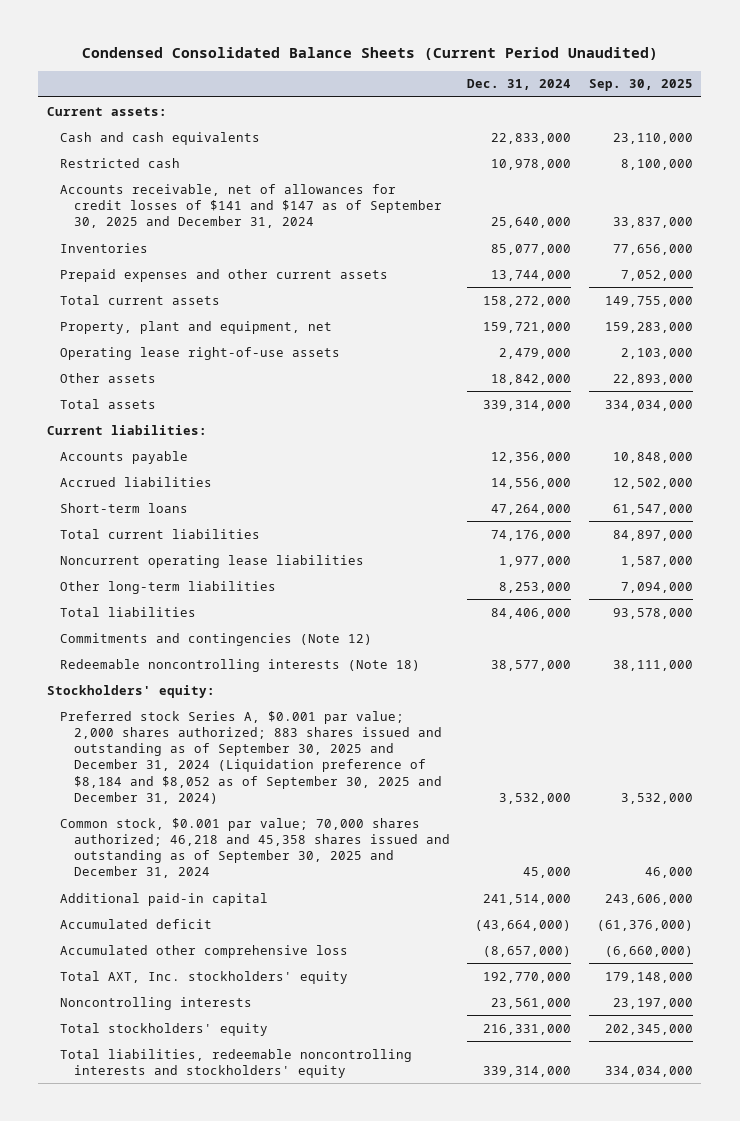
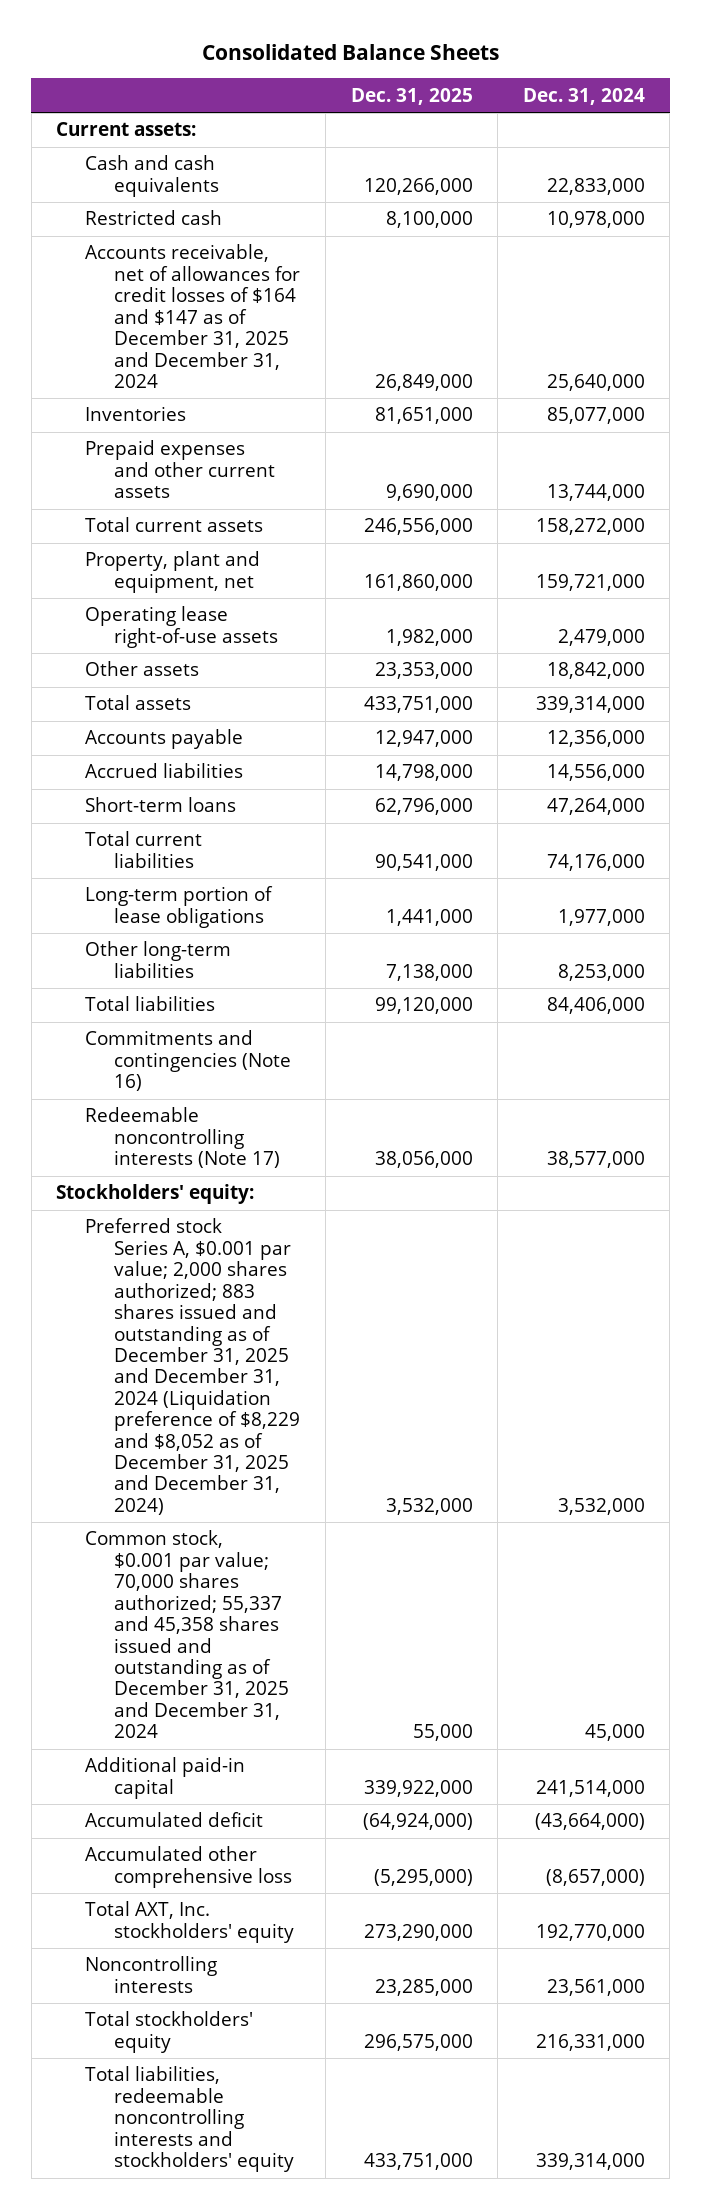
- Condensed Consolidated Balance Sheets (Current Period Unaudited)
+ Consolidated Balance Sheets
- | Dec. 31, 2024 | Sep. 30, 2025
+ | Dec. 31, 2025 | Dec. 31, 2024
- Accounts receivable, net of allowances for credit losses of $141 and $147 as of September 30, 2025 and December 31, 2024 | 25,640,000 | 33,837,000
+ Accounts receivable, net of allowances for credit losses of $164 and $147 as of December 31, 2025 and December 31, 2024 | 26,849,000 | 25,640,000
- Current liabilities:
- Noncurrent operating lease liabilities | 1,977,000 | 1,587,000
+ Long-term portion of lease obligations | 1,441,000 | 1,977,000
- Commitments and contingencies (Note 12)
- Redeemable noncontrolling interests (Note 18) | 38,577,000 | 38,111,000
+ Commitments and contingencies (Note 16)
+ Redeemable noncontrolling interests (Note 17) | 38,056,000 | 38,577,000
- Preferred stock Series A, $0.001 par value; 2,000 shares authorized; 883 shares issued and outstanding as of September 30, 2025 and December 31, 2024 (Liquidation preference of $8,184 and $8,052 as of September 30, 2025 and December 31, 2024) | 3,532,000 | 3,532,000
- Common stock, $0.001 par value; 70,000 shares authorized; 46,218 and 45,358 shares issued and outstanding as of September 30, 2025 and December 31, 2024 | 45,000 | 46,000
+ Preferred stock Series A, $0.001 par value; 2,000 shares authorized; 883 shares issued and outstanding as of December 31, 2025 and December 31, 2024 (Liquidation preference of $8,229 and $8,052 as of December 31, 2025 and December 31, 2024) | 3,532,000 | 3,532,000
+ Common stock, $0.001 par value; 70,000 shares authorized; 55,337 and 45,358 shares issued and outstanding as of December 31, 2025 and December 31, 2024 | 55,000 | 45,000

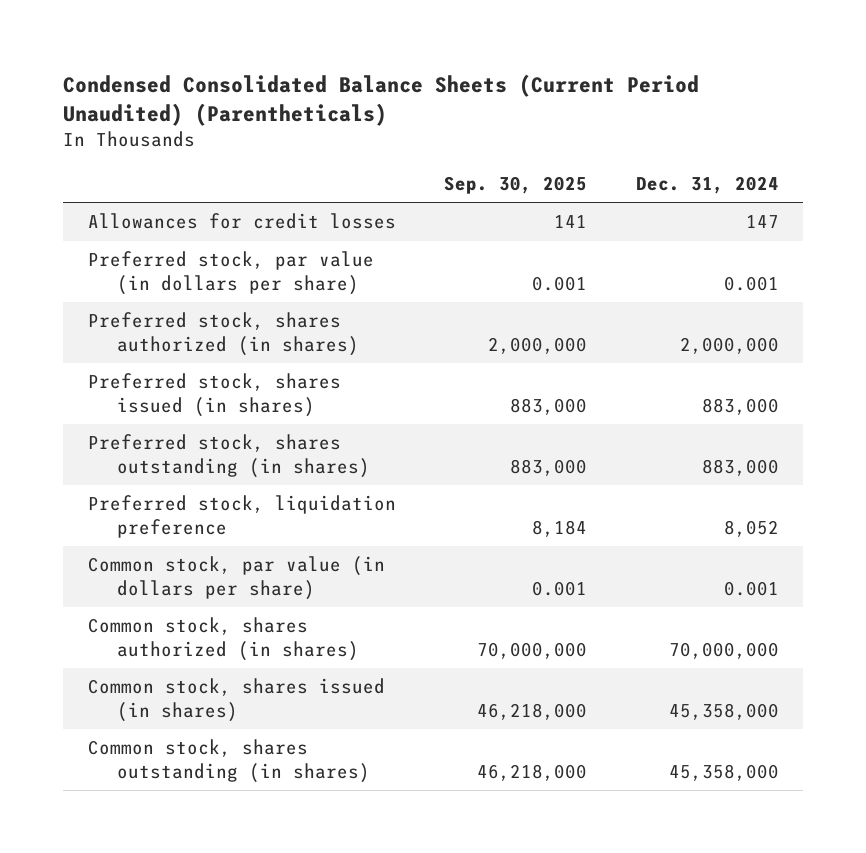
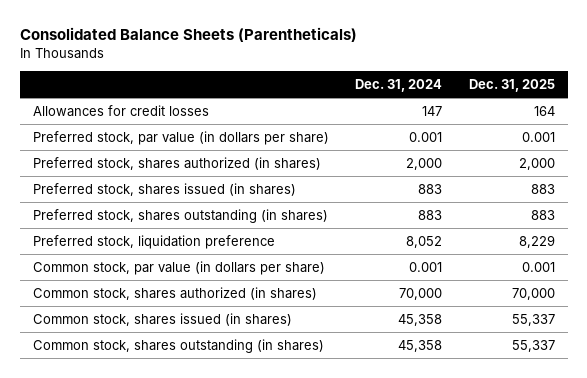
- Condensed Consolidated Balance Sheets (Current Period Unaudited) (Parentheticals)
+ Consolidated Balance Sheets (Parentheticals)
- | Sep. 30, 2025 | Dec. 31, 2024
+ | Dec. 31, 2024 | Dec. 31, 2025
- Preferred stock, shares authorized (in shares) | 2,000,000 | 2,000,000
- Preferred stock, shares issued (in shares) | 883,000 | 883,000
- Preferred stock, shares outstanding (in shares) | 883,000 | 883,000
+ Preferred stock, shares authorized (in shares) | 2,000 | 2,000
+ Preferred stock, shares issued (in shares) | 883 | 883
+ Preferred stock, shares outstanding (in shares) | 883 | 883
- Common stock, shares authorized (in shares) | 70,000,000 | 70,000,000
- Common stock, shares issued (in shares) | 46,218,000 | 45,358,000
- Common stock, shares outstanding (in shares) | 46,218,000 | 45,358,000
+ Common stock, shares authorized (in shares) | 70,000 | 70,000
+ Common stock, shares issued (in shares) | 45,358 | 55,337
+ Common stock, shares outstanding (in shares) | 45,358 | 55,337

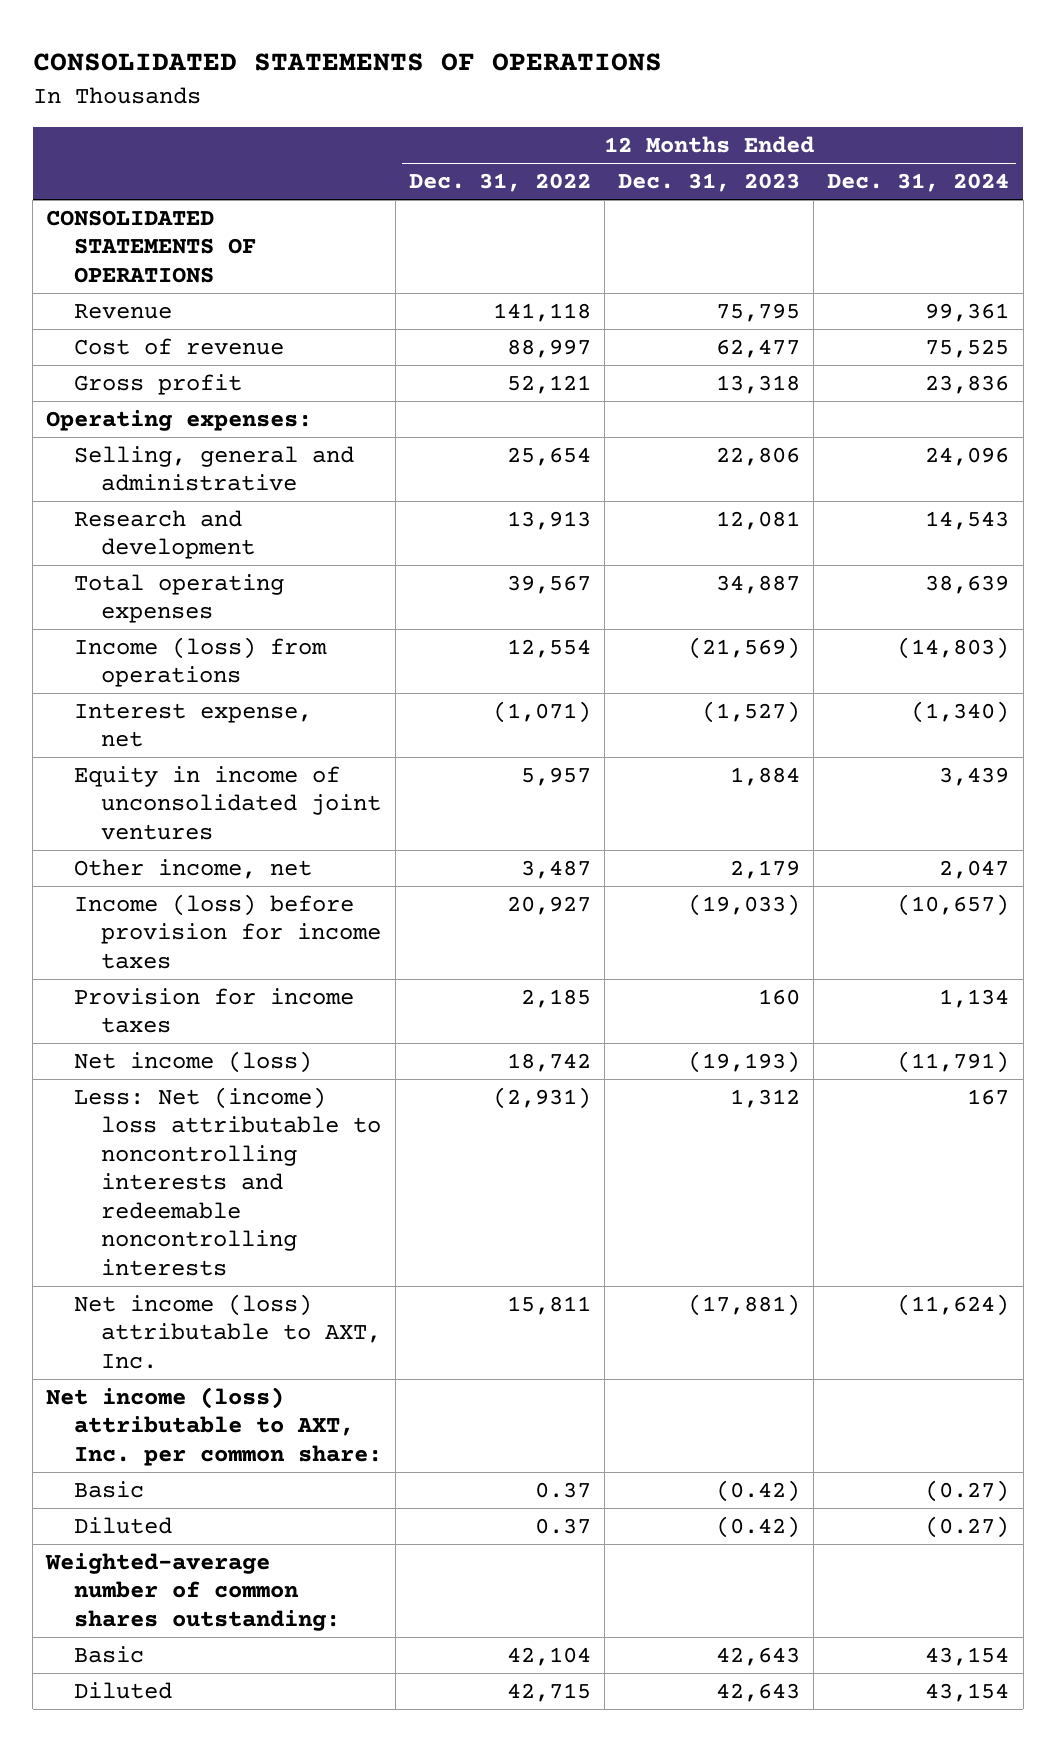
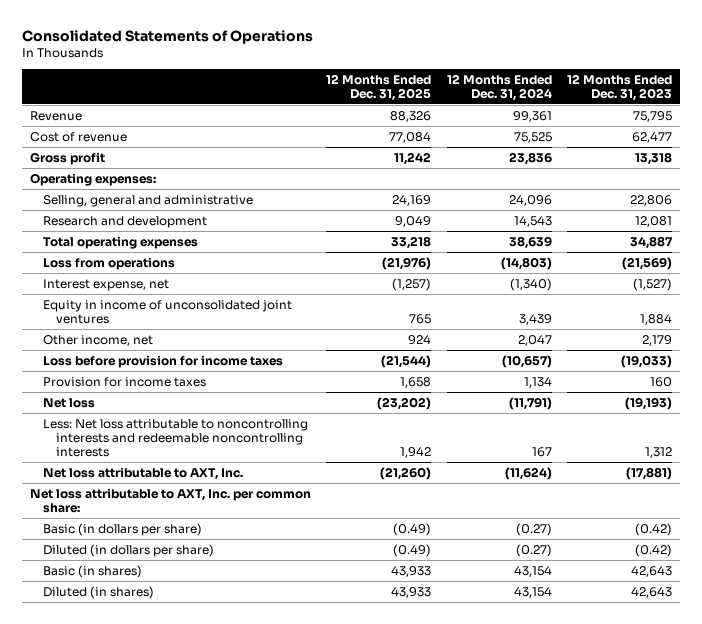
- CONSOLIDATED STATEMENTS OF OPERATIONS
+ Consolidated Statements of Operations
- | 12 Months Ended Dec. 31, 2022 | 12 Months Ended Dec. 31, 2023 | 12 Months Ended Dec. 31, 2024
+ | 12 Months Ended Dec. 31, 2025 | 12 Months Ended Dec. 31, 2024 | 12 Months Ended Dec. 31, 2023
- CONSOLIDATED STATEMENTS OF OPERATIONS
- Income (loss) from operations | 12,554 | (21,569) | (14,803)
+ Loss from operations | (21,976) | (14,803) | (21,569)
- Income (loss) before provision for income taxes | 20,927 | (19,033) | (10,657)
+ Loss before provision for income taxes | (21,544) | (10,657) | (19,033)
- Net income (loss) | 18,742 | (19,193) | (11,791)
- Less: Net (income) loss attributable to noncontrolling interests and redeemable noncontrolling interests | (2,931) | 1,312 | 167
- Net income (loss) attributable to AXT, Inc. | 15,811 | (17,881) | (11,624)
- Net income (loss) attributable to AXT, Inc. per common share:
- Basic | 0.37 | (0.42) | (0.27)
- Diluted | 0.37 | (0.42) | (0.27)
- Weighted-average number of common shares outstanding:
- Basic | 42,104 | 42,643 | 43,154
- Diluted | 42,715 | 42,643 | 43,154
+ Net loss | (23,202) | (11,791) | (19,193)
+ Less: Net loss attributable to noncontrolling interests and redeemable noncontrolling interests | 1,942 | 167 | 1,312
+ Net loss attributable to AXT, Inc. | (21,260) | (11,624) | (17,881)
+ Net loss attributable to AXT, Inc. per common share:
+ Basic (in dollars per share) | (0.49) | (0.27) | (0.42)
+ Diluted (in dollars per share) | (0.49) | (0.27) | (0.42)
+ Basic (in shares) | 43,933 | 43,154 | 42,643
+ Diluted (in shares) | 43,933 | 43,154 | 42,643

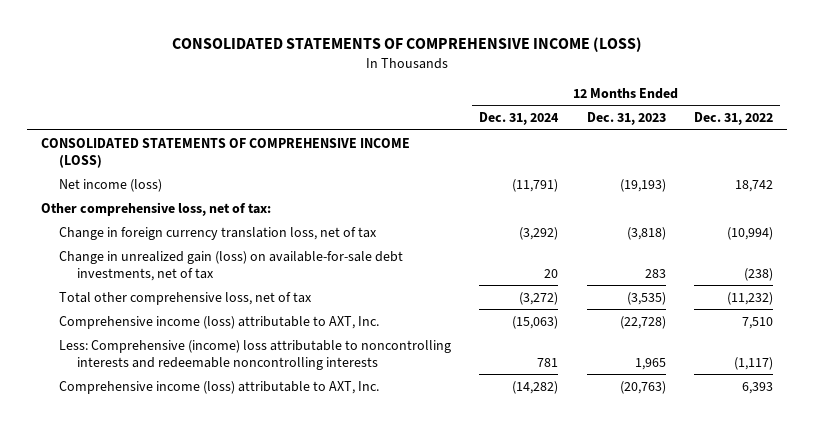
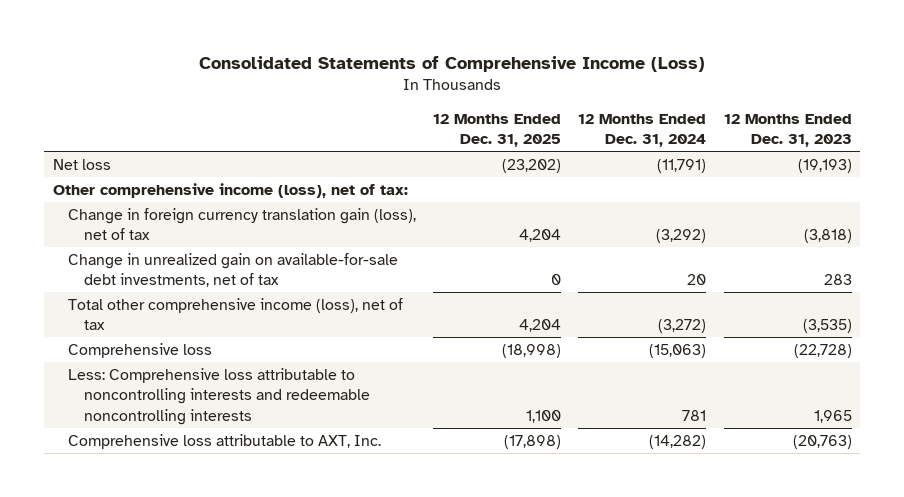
- CONSOLIDATED STATEMENTS OF COMPREHENSIVE INCOME (LOSS)
+ Consolidated Statements of Comprehensive Income (Loss)
- | 12 Months Ended Dec. 31, 2024 | 12 Months Ended Dec. 31, 2023 | 12 Months Ended Dec. 31, 2022
+ | 12 Months Ended Dec. 31, 2025 | 12 Months Ended Dec. 31, 2024 | 12 Months Ended Dec. 31, 2023
- CONSOLIDATED STATEMENTS OF COMPREHENSIVE INCOME (LOSS)
- Net income (loss) | (11,791) | (19,193) | 18,742
- Other comprehensive loss, net of tax:
- Change in foreign currency translation loss, net of tax | (3,292) | (3,818) | (10,994)
- Change in unrealized gain (loss) on available-for-sale debt investments, net of tax | 20 | 283 | (238)
- Total other comprehensive loss, net of tax | (3,272) | (3,535) | (11,232)
- Comprehensive income (loss) attributable to AXT, Inc. | (15,063) | (22,728) | 7,510
- Less: Comprehensive (income) loss attributable to noncontrolling interests and redeemable noncontrolling interests | 781 | 1,965 | (1,117)
- Comprehensive income (loss) attributable to AXT, Inc. | (14,282) | (20,763) | 6,393
+ Net loss | (23,202) | (11,791) | (19,193)
+ Other comprehensive income (loss), net of tax:
+ Change in foreign currency translation gain (loss), net of tax | 4,204 | (3,292) | (3,818)
+ Change in unrealized gain on available-for-sale debt investments, net of tax | 0 | 20 | 283
+ Total other comprehensive income (loss), net of tax | 4,204 | (3,272) | (3,535)
+ Comprehensive loss | (18,998) | (15,063) | (22,728)
+ Less: Comprehensive loss attributable to noncontrolling interests and redeemable noncontrolling interests | 1,100 | 781 | 1,965
+ Comprehensive loss attributable to AXT, Inc. | (17,898) | (14,282) | (20,763)

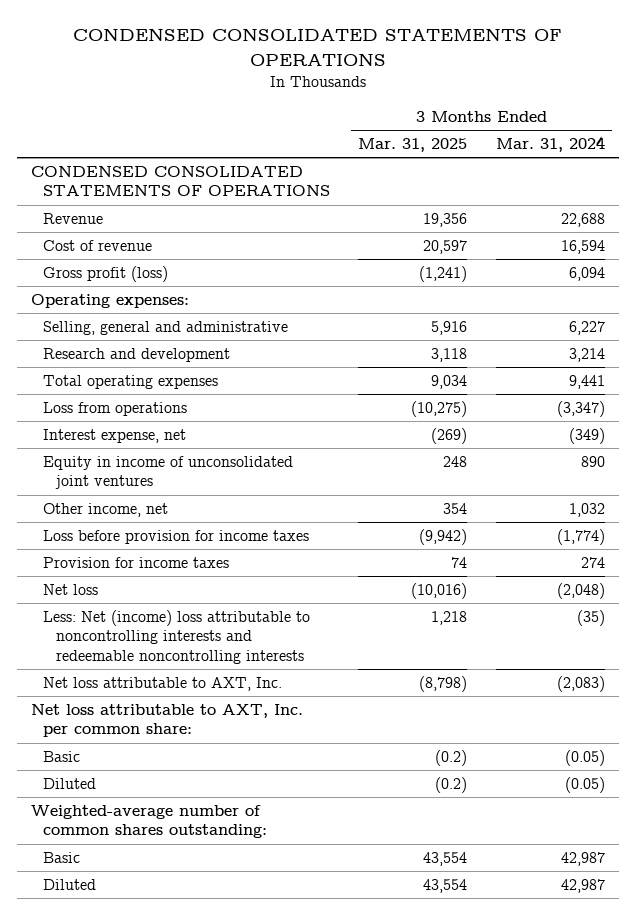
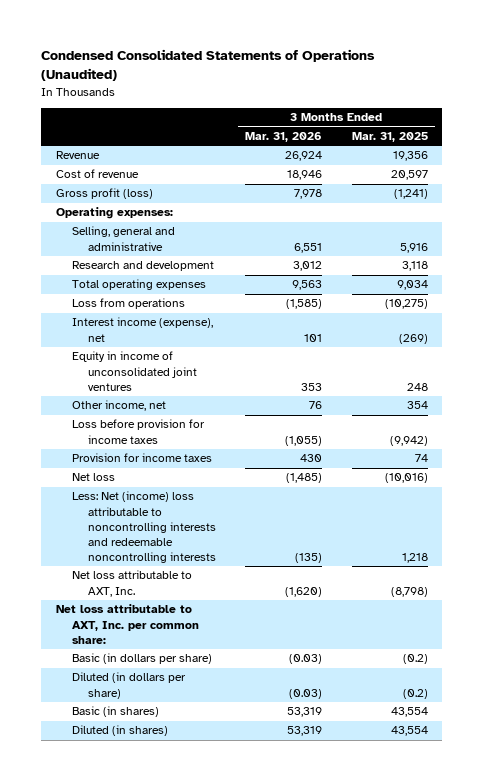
- CONDENSED CONSOLIDATED STATEMENTS OF OPERATIONS
+ Condensed Consolidated Statements of Operations (Unaudited)
- | 3 Months Ended Mar. 31, 2025 | 3 Months Ended Mar. 31, 2024
+ | 3 Months Ended Mar. 31, 2026 | 3 Months Ended Mar. 31, 2025
- CONDENSED CONSOLIDATED STATEMENTS OF OPERATIONS
- Interest expense, net | (269) | (349)
+ Interest income (expense), net | 101 | (269)
- Basic | (0.2) | (0.05)
- Diluted | (0.2) | (0.05)
- Weighted-average number of common shares outstanding:
- Basic | 43,554 | 42,987
- Diluted | 43,554 | 42,987
+ Basic (in dollars per share) | (0.03) | (0.2)
+ Diluted (in dollars per share) | (0.03) | (0.2)
+ Basic (in shares) | 53,319 | 43,554
+ Diluted (in shares) | 53,319 | 43,554

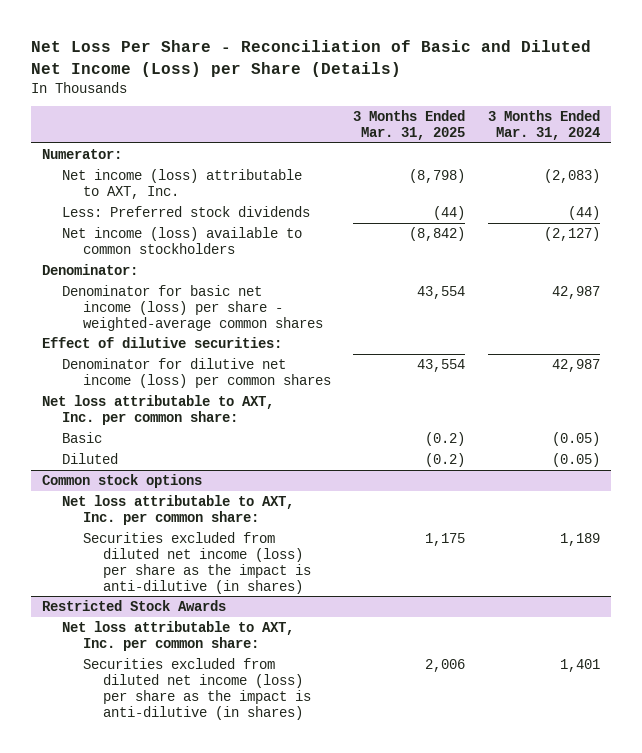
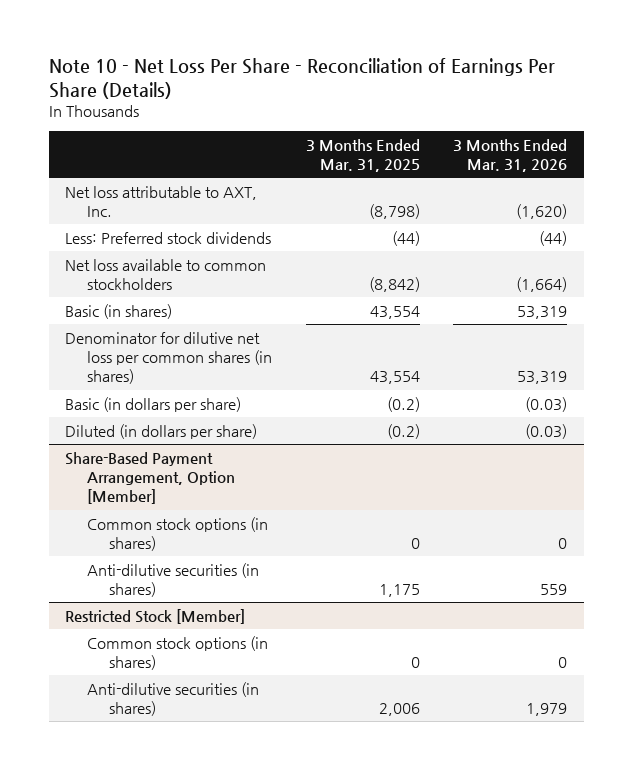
- Net Loss Per Share - Reconciliation of Basic and Diluted Net Income (Loss) per Share (Details)
+ Note 10 - Net Loss Per Share - Reconciliation of Earnings Per Share (Details)
- | 3 Months Ended Mar. 31, 2025 | 3 Months Ended Mar. 31, 2024
+ | 3 Months Ended Mar. 31, 2025 | 3 Months Ended Mar. 31, 2026
- Numerator:
- Net income (loss) attributable to AXT, Inc. | (8,798) | (2,083)
+ Net loss attributable to AXT, Inc. | (8,798) | (1,620)
- Net income (loss) available to common stockholders | (8,842) | (2,127)
- Denominator:
- Denominator for basic net income (loss) per share - weighted-average common shares | 43,554 | 42,987
- Effect of dilutive securities:
- Denominator for dilutive net income (loss) per common shares | 43,554 | 42,987
- Net loss attributable to AXT, Inc. per common share:
- Basic | (0.2) | (0.05)
- Diluted | (0.2) | (0.05)
- Common stock options
- Net loss attributable to AXT, Inc. per common share:
- Securities excluded from diluted net income (loss) per share as the impact is anti-dilutive (in shares) | 1,175 | 1,189
- Restricted Stock Awards
- Net loss attributable to AXT, Inc. per common share:
- Securities excluded from diluted net income (loss) per share as the impact is anti-dilutive (in shares) | 2,006 | 1,401
+ Net loss available to common stockholders | (8,842) | (1,664)
+ Basic (in shares) | 43,554 | 53,319
+ Denominator for dilutive net loss per common shares (in shares) | 43,554 | 53,319
+ Basic (in dollars per share) | (0.2) | (0.03)
+ Diluted (in dollars per share) | (0.2) | (0.03)
+ Share-Based Payment Arrangement, Option [Member]
+ Common stock options (in shares) | 0 | 0
+ Anti-dilutive securities (in shares) | 1,175 | 559
+ Restricted Stock [Member]
+ Common stock options (in shares) | 0 | 0
+ Anti-dilutive securities (in shares) | 2,006 | 1,979

